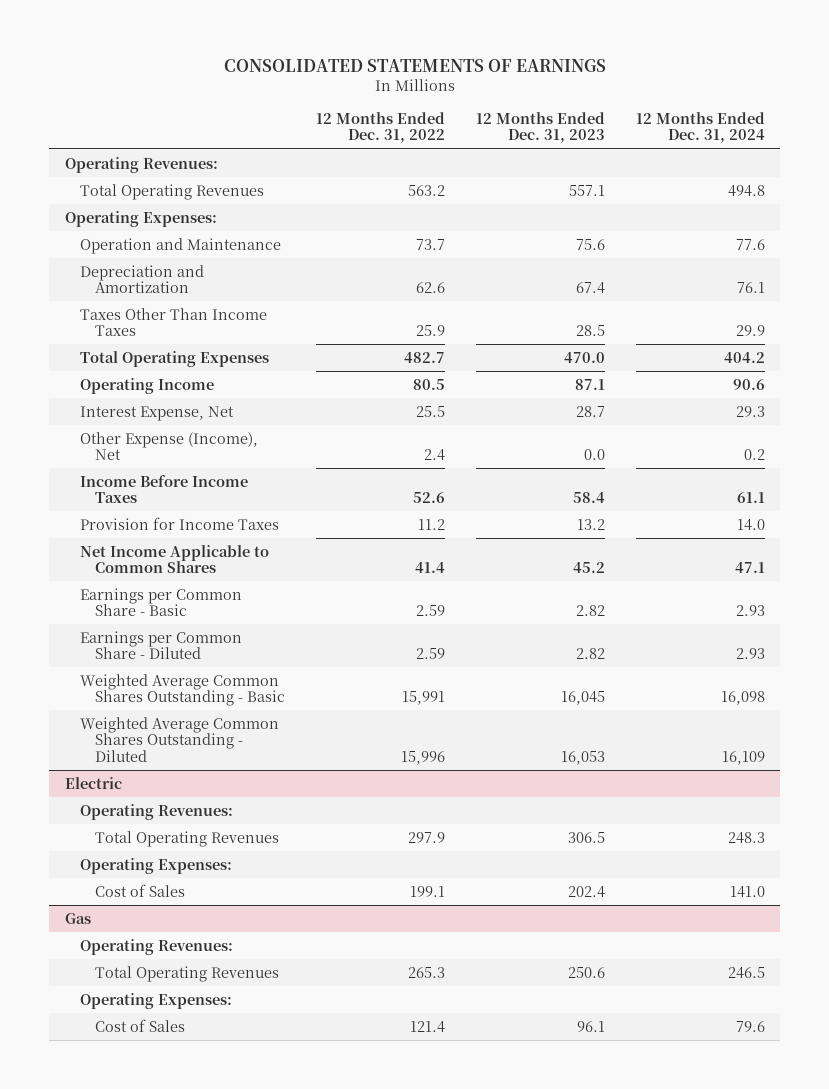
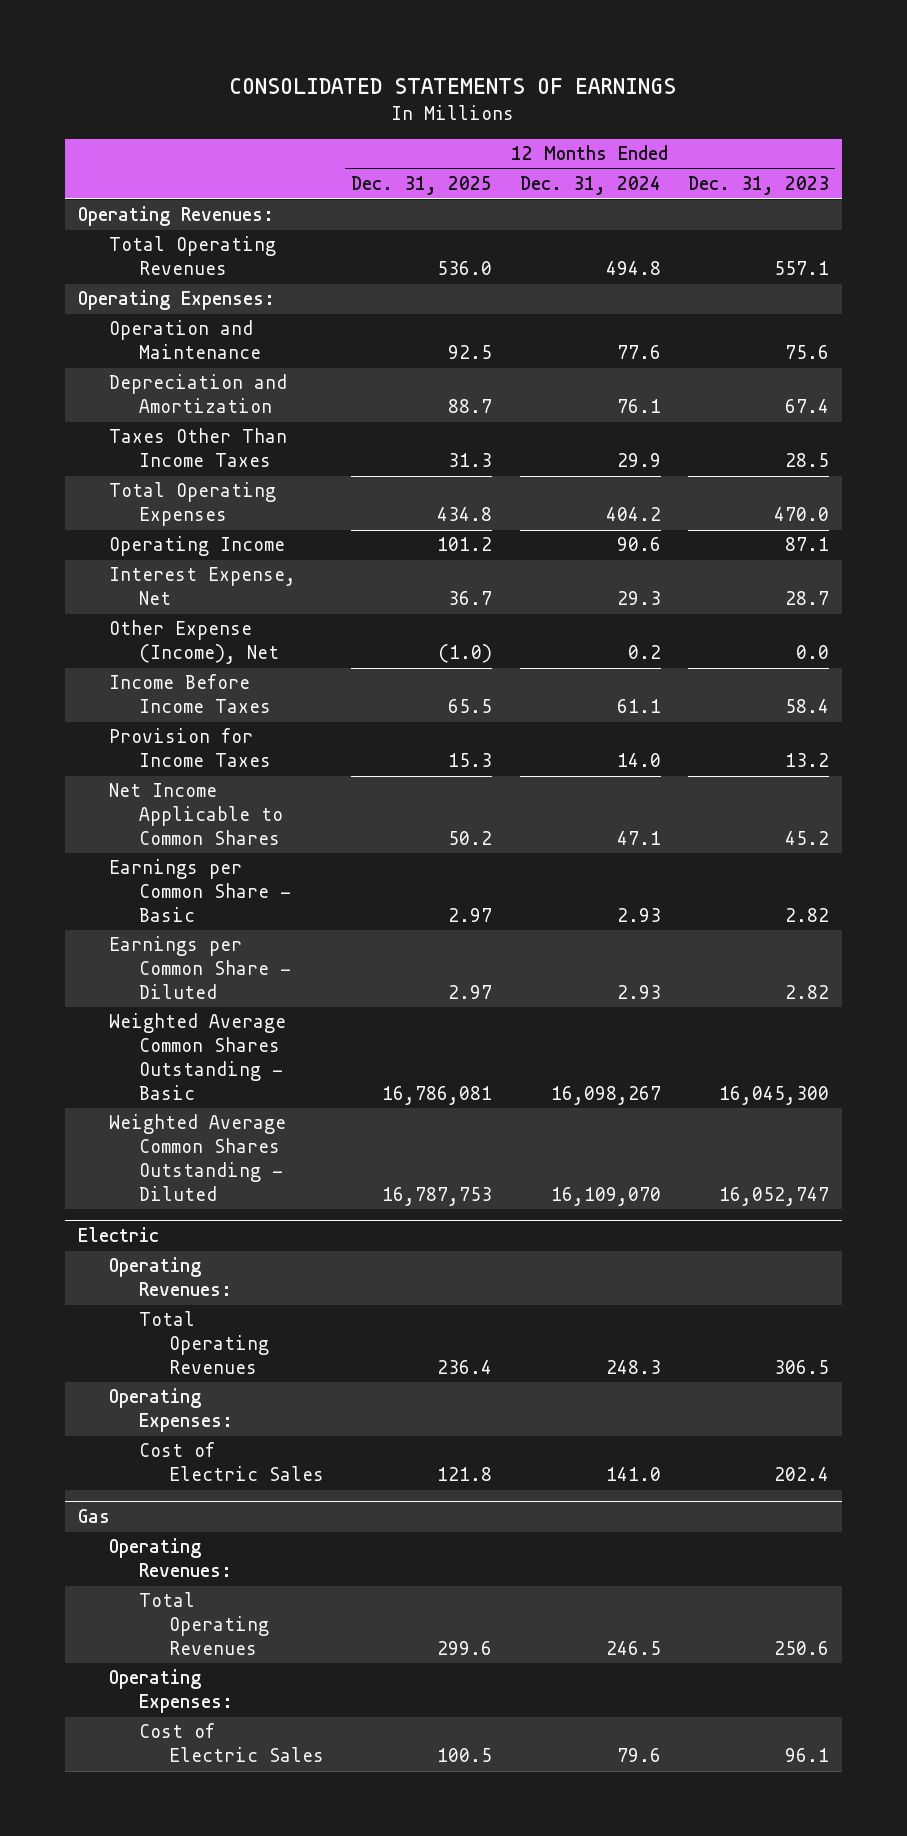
- | 12 Months Ended Dec. 31, 2022 | 12 Months Ended Dec. 31, 2023 | 12 Months Ended Dec. 31, 2024
+ | 12 Months Ended Dec. 31, 2025 | 12 Months Ended Dec. 31, 2024 | 12 Months Ended Dec. 31, 2023
- Weighted Average Common Shares Outstanding - Basic | 15,991 | 16,045 | 16,098
- Weighted Average Common Shares Outstanding - Diluted | 15,996 | 16,053 | 16,109
+ Weighted Average Common Shares Outstanding - Basic | 16,786,081 | 16,098,267 | 16,045,300
+ Weighted Average Common Shares Outstanding - Diluted | 16,787,753 | 16,109,070 | 16,052,747
@ Electric
- Cost of Sales | 199.1 | 202.4 | 141.0
+ Cost of Electric Sales | 121.8 | 141.0 | 202.4
@ Gas
- Cost of Sales | 121.4 | 96.1 | 79.6
+ Cost of Electric Sales | 100.5 | 79.6 | 96.1

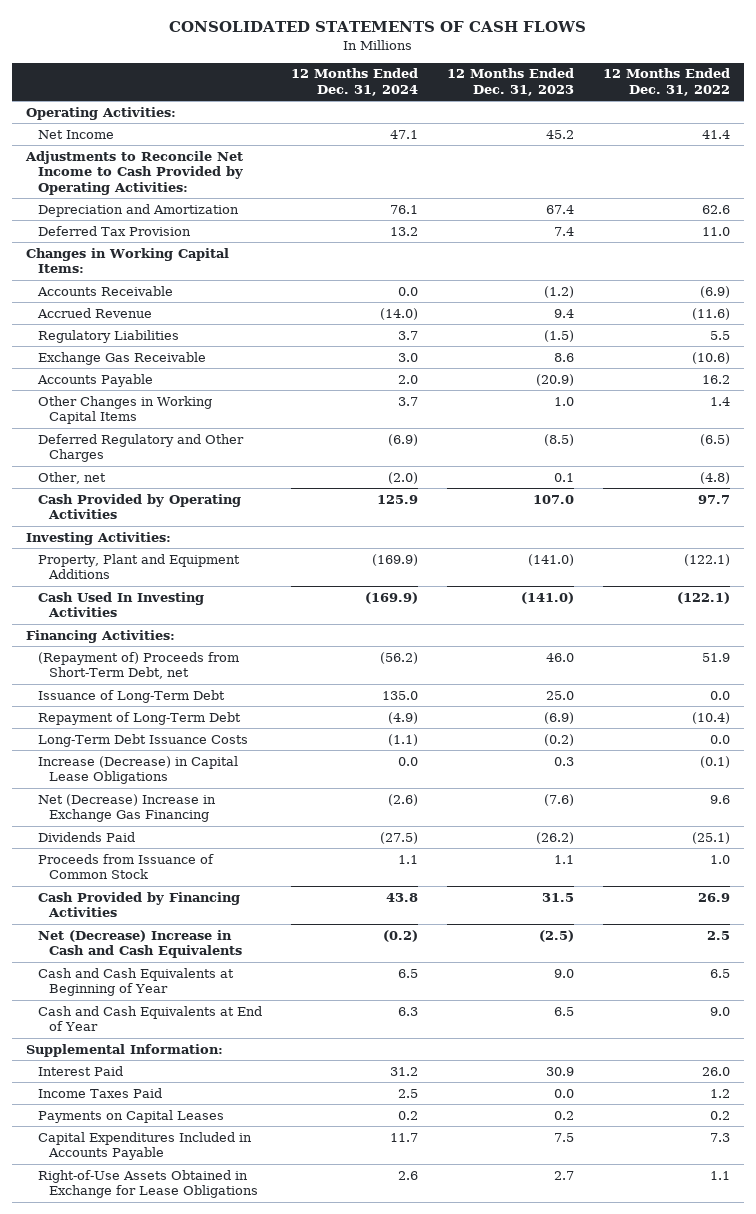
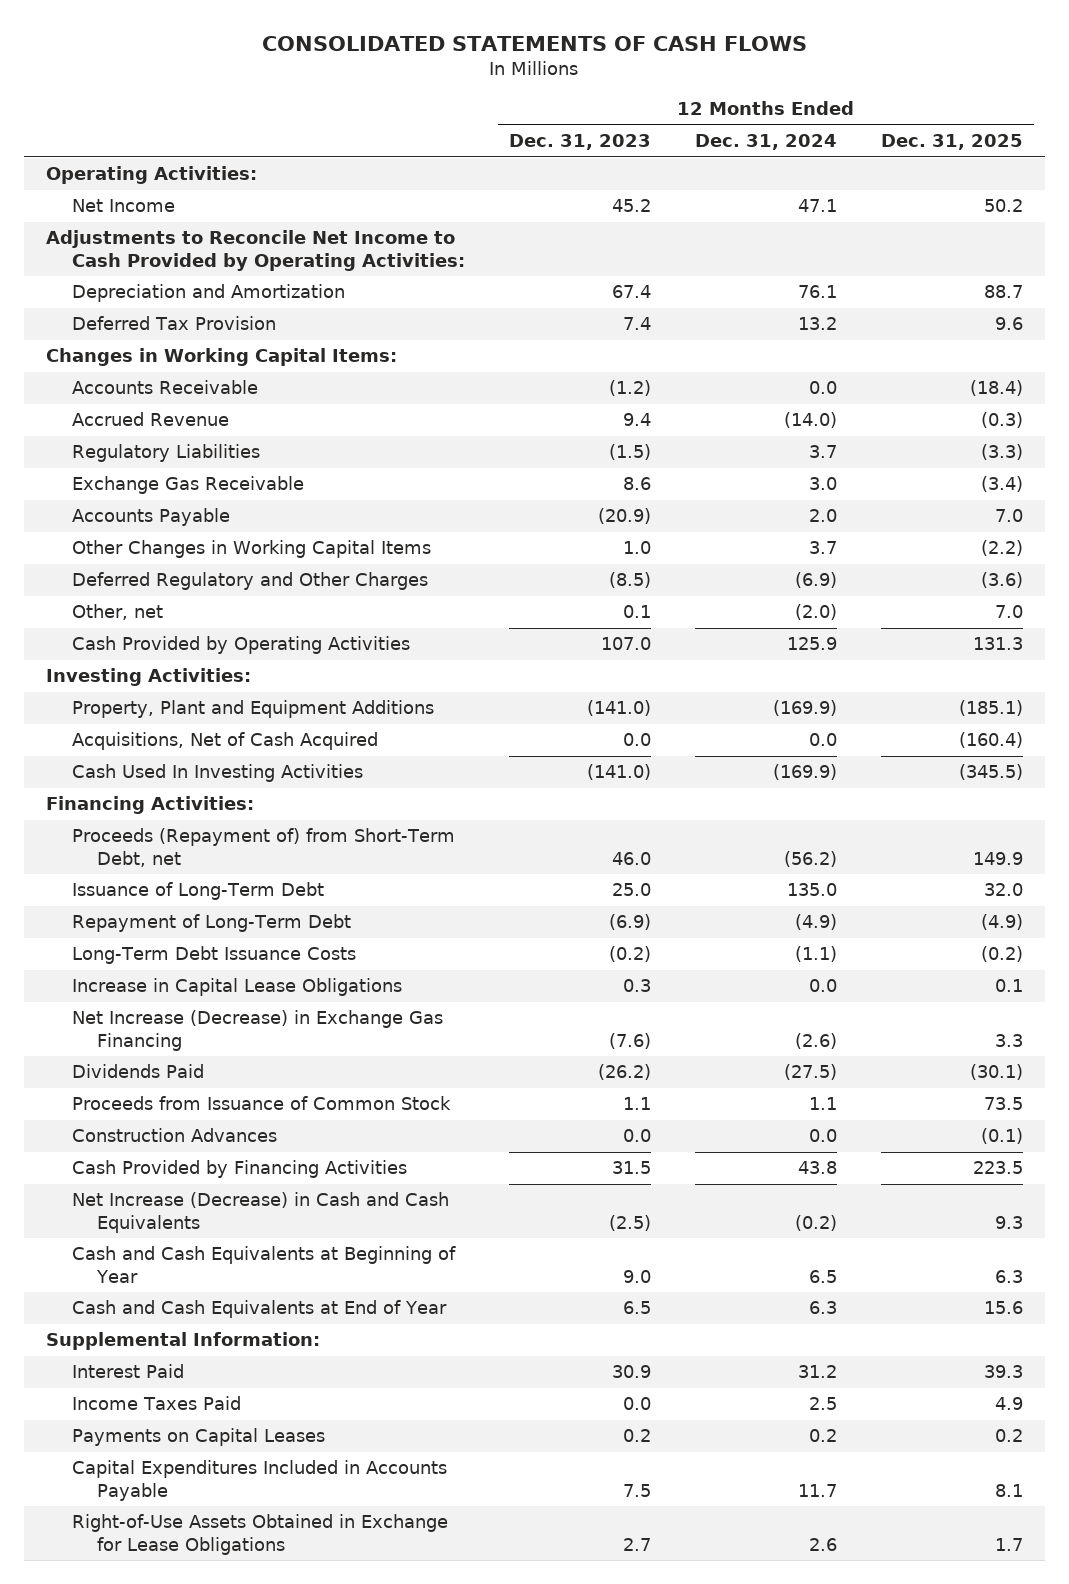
- | 12 Months Ended Dec. 31, 2024 | 12 Months Ended Dec. 31, 2023 | 12 Months Ended Dec. 31, 2022
+ | 12 Months Ended Dec. 31, 2023 | 12 Months Ended Dec. 31, 2024 | 12 Months Ended Dec. 31, 2025
+ Acquisitions, Net of Cash Acquired | 0.0 | 0.0 | (160.4)
- (Repayment of) Proceeds from Short-Term Debt, net | (56.2) | 46.0 | 51.9
+ Proceeds (Repayment of) from Short-Term Debt, net | 46.0 | (56.2) | 149.9
- Increase (Decrease) in Capital Lease Obligations | 0.0 | 0.3 | (0.1)
- Net (Decrease) Increase in Exchange Gas Financing | (2.6) | (7.6) | 9.6
+ Increase in Capital Lease Obligations | 0.3 | 0.0 | 0.1
+ Net Increase (Decrease) in Exchange Gas Financing | (7.6) | (2.6) | 3.3
+ Construction Advances | 0.0 | 0.0 | (0.1)
- Net (Decrease) Increase in Cash and Cash Equivalents | (0.2) | (2.5) | 2.5
+ Net Increase (Decrease) in Cash and Cash Equivalents | (2.5) | (0.2) | 9.3

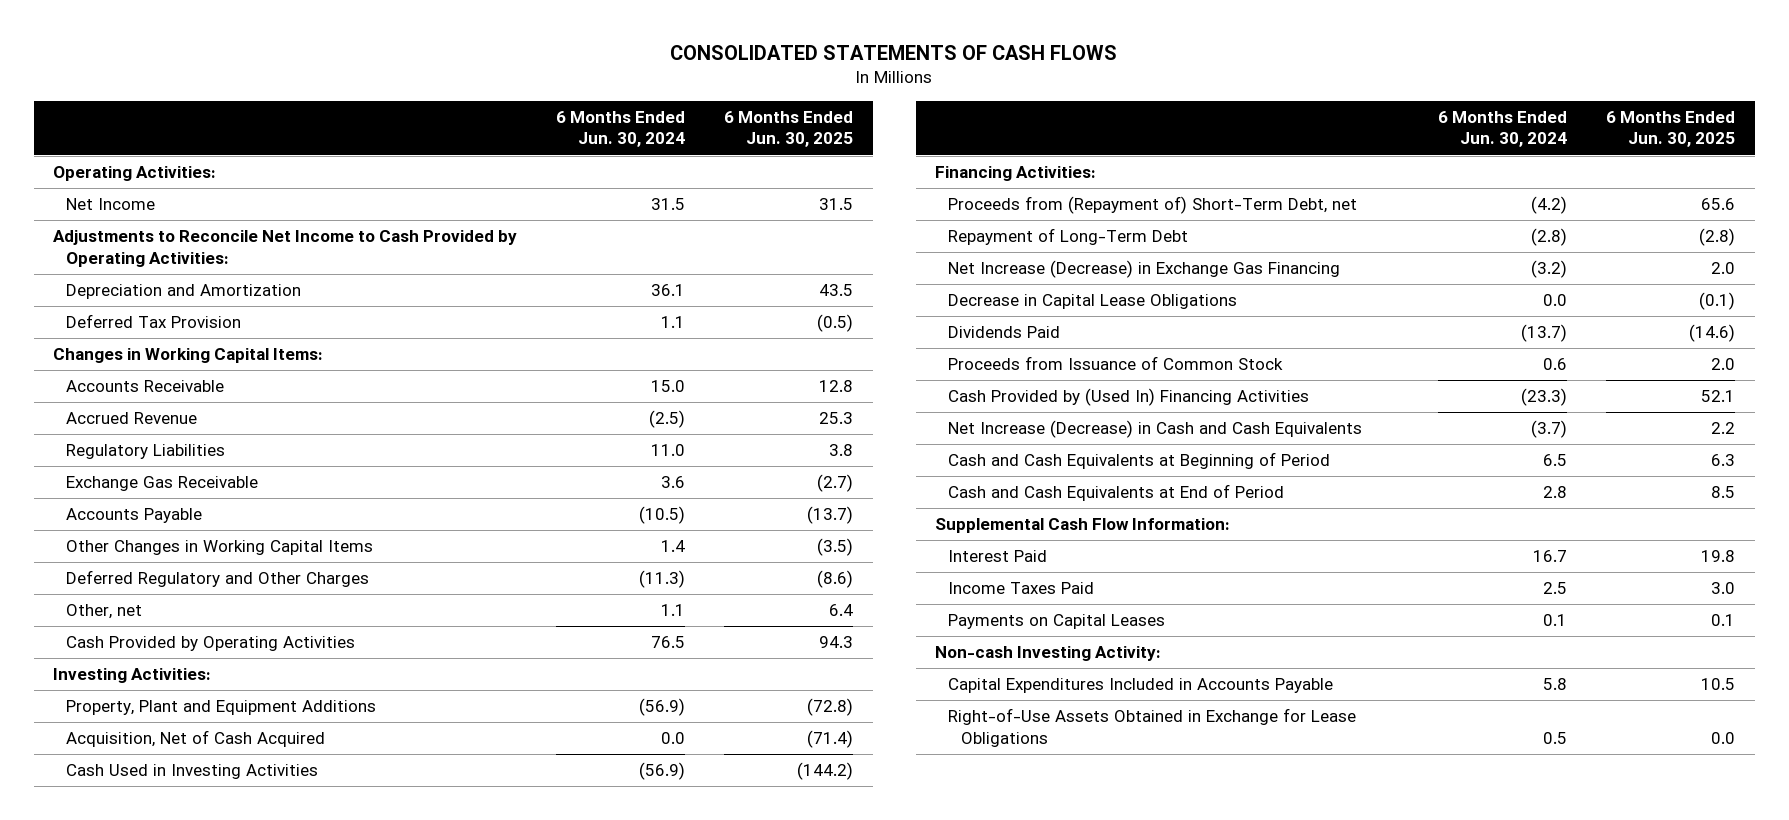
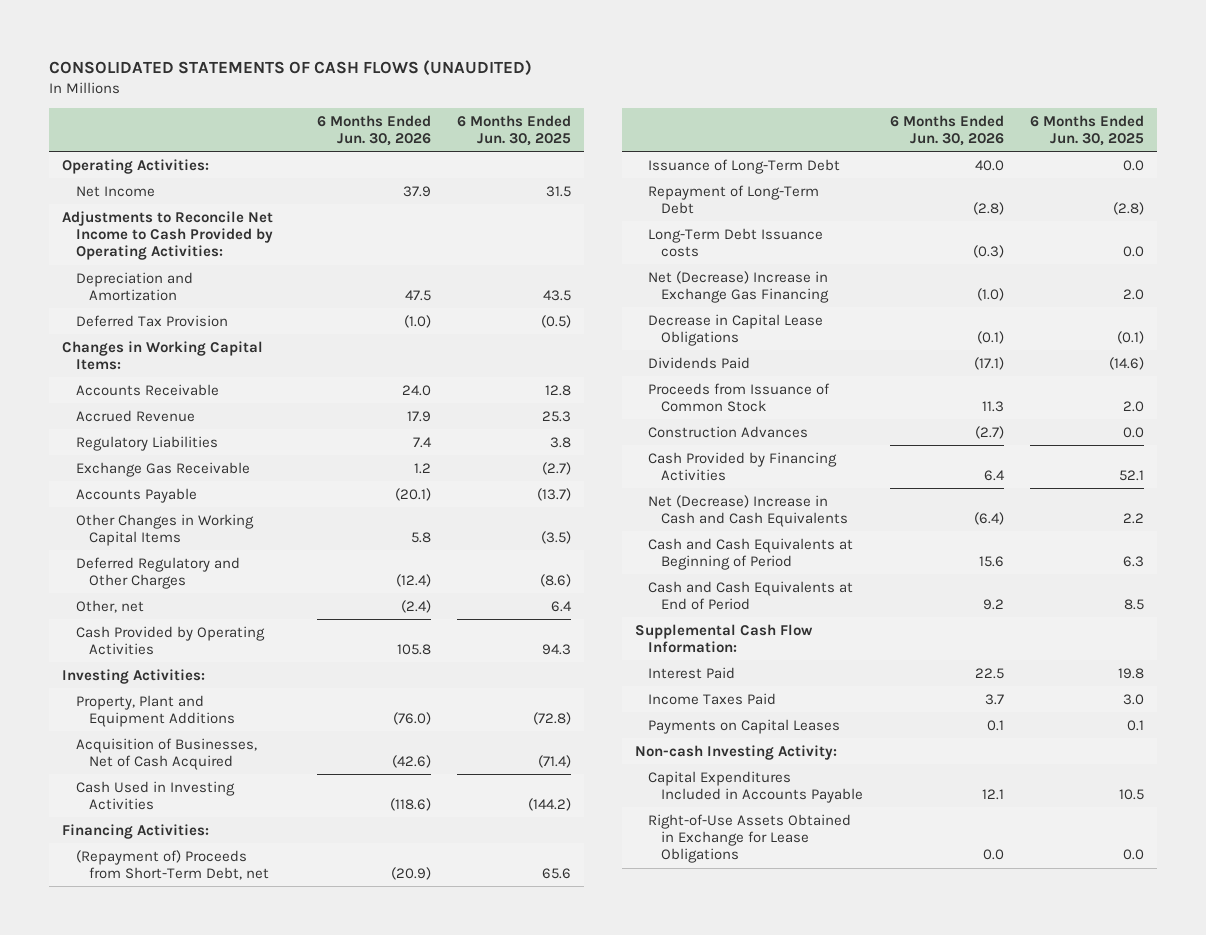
- CONSOLIDATED STATEMENTS OF CASH FLOWS
+ CONSOLIDATED STATEMENTS OF CASH FLOWS (UNAUDITED)
- | 6 Months Ended Jun. 30, 2024 | 6 Months Ended Jun. 30, 2025
+ | 6 Months Ended Jun. 30, 2026 | 6 Months Ended Jun. 30, 2025
- Acquisition, Net of Cash Acquired | 0.0 | (71.4)
+ Acquisition of Businesses, Net of Cash Acquired | (42.6) | (71.4)
- Proceeds from (Repayment of) Short-Term Debt, net | (4.2) | 65.6
+ (Repayment of) Proceeds from Short-Term Debt, net | (20.9) | 65.6
+ Issuance of Long-Term Debt | 40.0 | 0.0
- Net Increase (Decrease) in Exchange Gas Financing | (3.2) | 2.0
+ Long-Term Debt Issuance costs | (0.3) | 0.0
+ Net (Decrease) Increase in Exchange Gas Financing | (1.0) | 2.0
- Cash Provided by (Used In) Financing Activities | (23.3) | 52.1
- Net Increase (Decrease) in Cash and Cash Equivalents | (3.7) | 2.2
+ Construction Advances | (2.7) | 0.0
+ Cash Provided by Financing Activities | 6.4 | 52.1
+ Net (Decrease) Increase in Cash and Cash Equivalents | (6.4) | 2.2

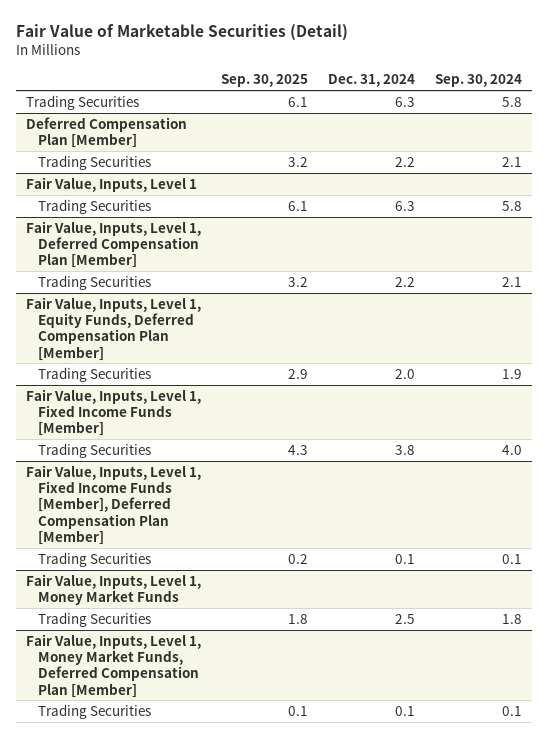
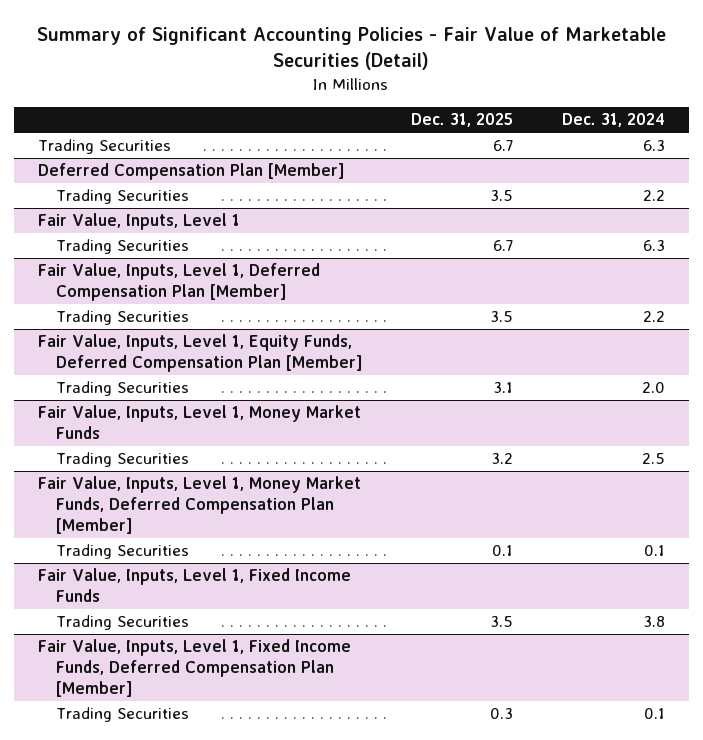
- Fair Value of Marketable Securities (Detail)
+ Summary of Significant Accounting Policies - Fair Value of Marketable Securities (Detail)
- | Sep. 30, 2025 | Dec. 31, 2024 | Sep. 30, 2024
+ | Dec. 31, 2025 | Dec. 31, 2024
- Fair Value, Inputs, Level 1, Fixed Income Funds [Member]
- Trading Securities | 4.3 | 3.8 | 4.0
- Fair Value, Inputs, Level 1, Fixed Income Funds [Member], Deferred Compensation Plan [Member]
- Trading Securities | 0.2 | 0.1 | 0.1
+ Fair Value, Inputs, Level 1, Fixed Income Funds
+ Trading Securities | 3.5 | 3.8
+ Fair Value, Inputs, Level 1, Fixed Income Funds, Deferred Compensation Plan [Member]
+ Trading Securities | 0.3 | 0.1

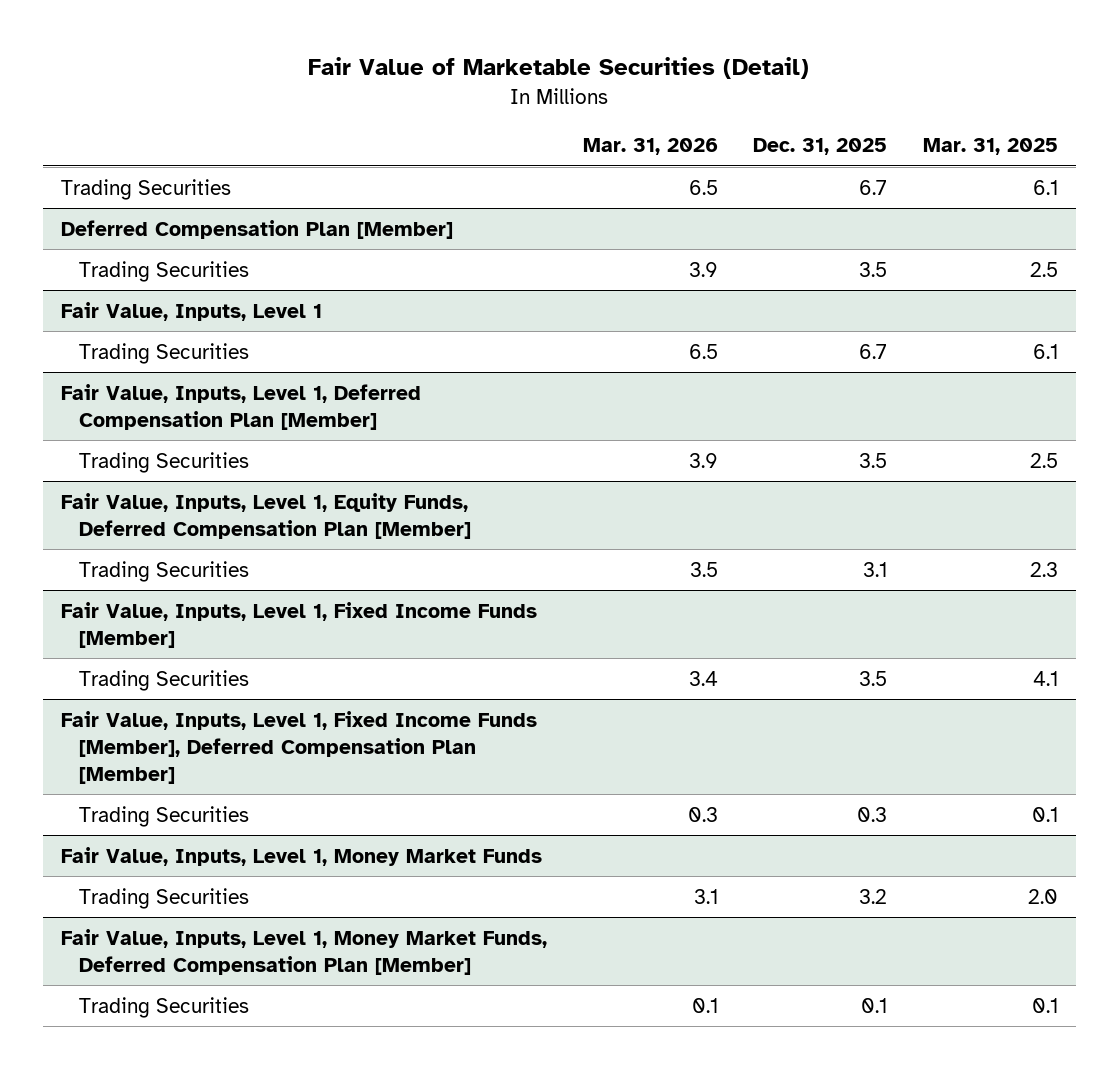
- Summary of Significant Accounting Policies - Fair Value of Marketable Securities (Detail)
+ Fair Value of Marketable Securities (Detail)
- | Dec. 31, 2025 | Dec. 31, 2024
+ | Mar. 31, 2026 | Dec. 31, 2025 | Mar. 31, 2025
+ Fair Value, Inputs, Level 1, Fixed Income Funds [Member]
+ Trading Securities | 3.4 | 3.5 | 4.1
+ Fair Value, Inputs, Level 1, Fixed Income Funds [Member], Deferred Compensation Plan [Member]
+ Trading Securities | 0.3 | 0.3 | 0.1
- Fair Value, Inputs, Level 1, Fixed Income Funds
- Trading Securities | 3.5 | 3.8
- Fair Value, Inputs, Level 1, Fixed Income Funds, Deferred Compensation Plan [Member]
- Trading Securities | 0.3 | 0.1

